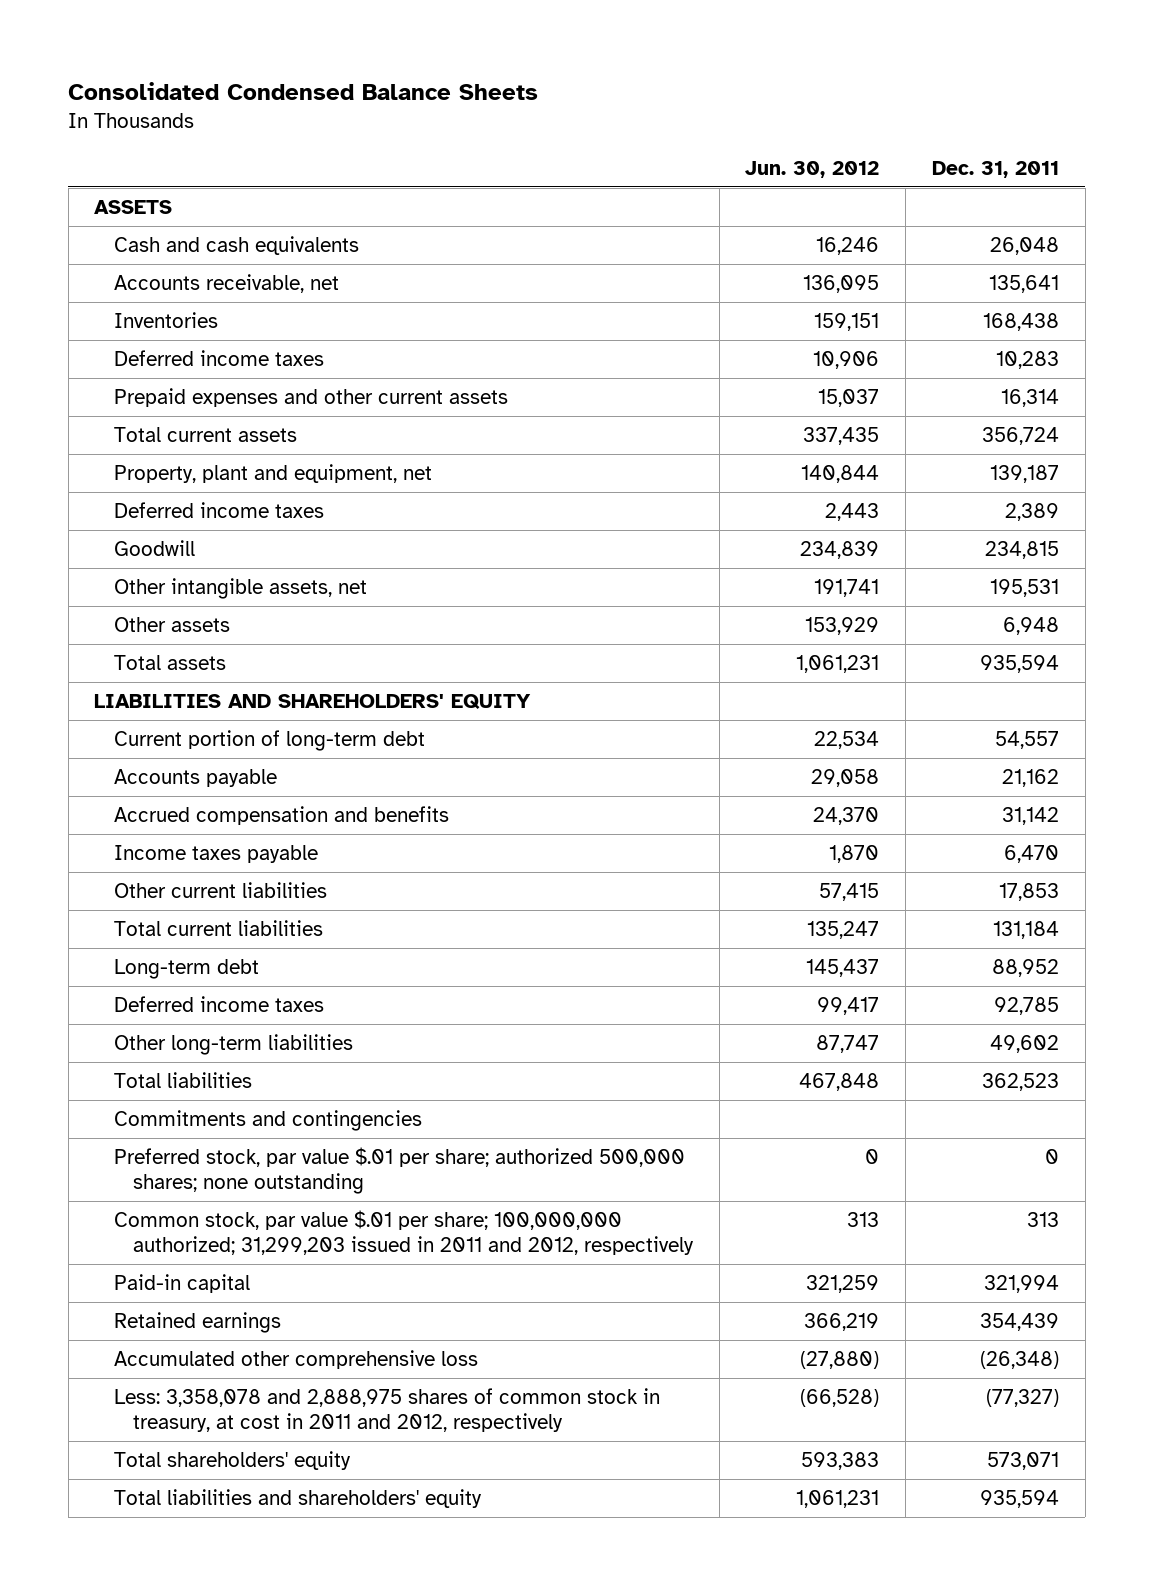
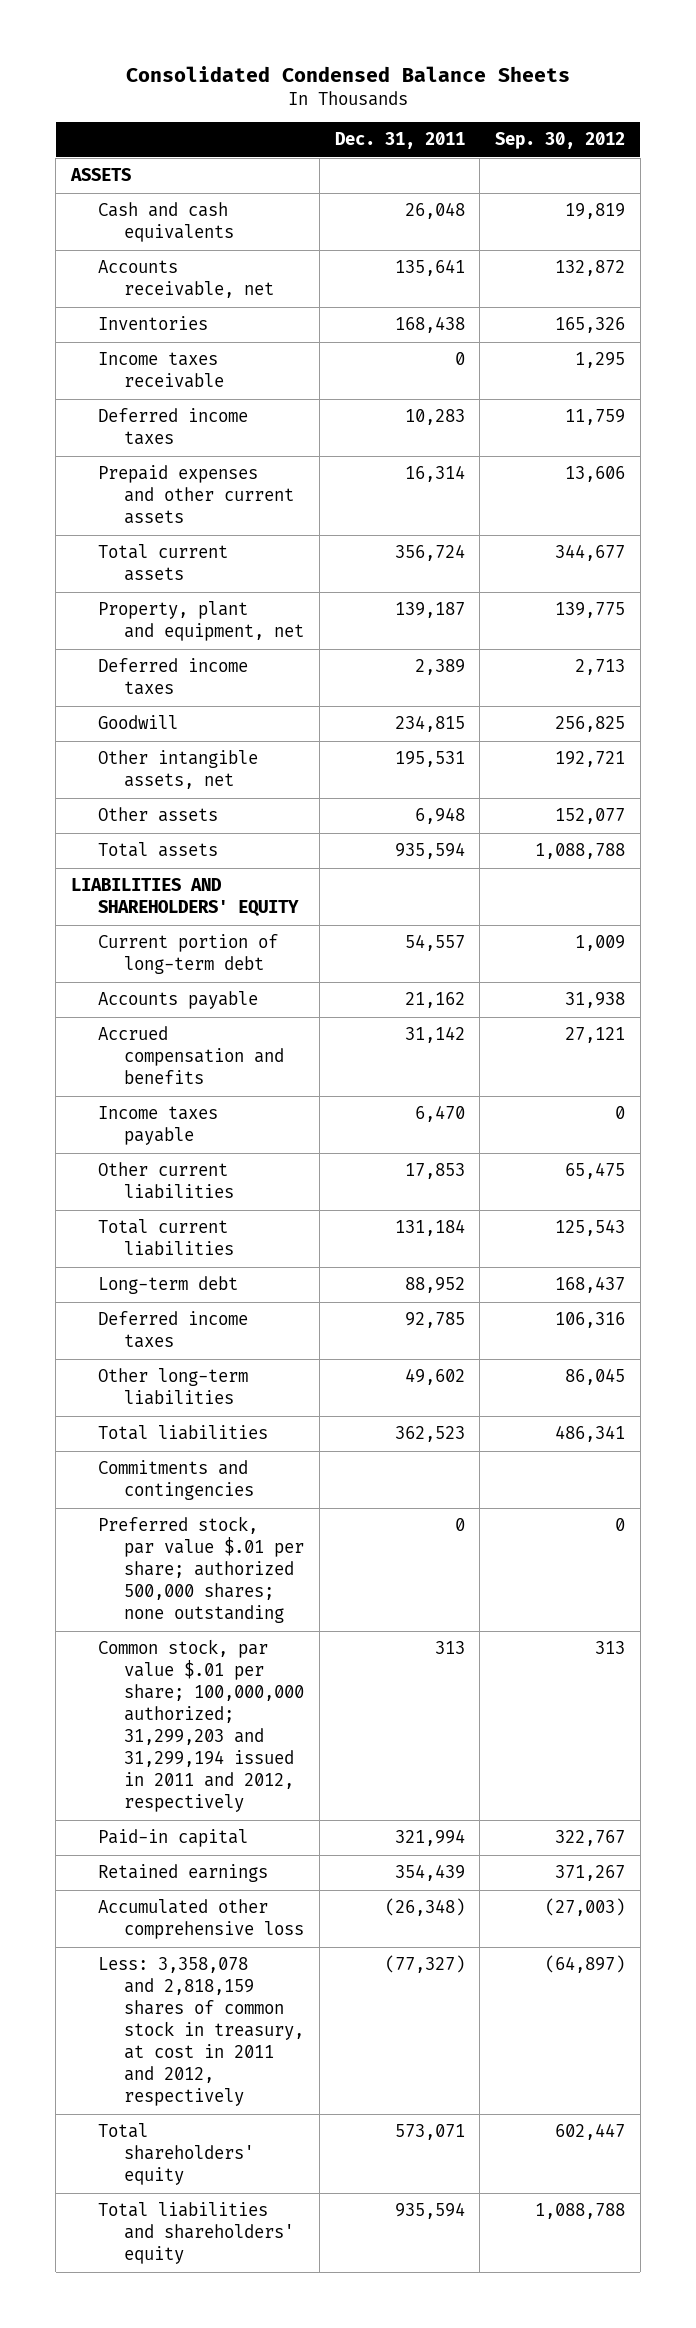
- | Jun. 30, 2012 | Dec. 31, 2011
+ | Dec. 31, 2011 | Sep. 30, 2012
+ Income taxes receivable | 0 | 1,295
- Common stock, par value $.01 per share; 100,000,000 authorized; 31,299,203 issued in 2011 and 2012, respectively | 313 | 313
+ Common stock, par value $.01 per share; 100,000,000 authorized; 31,299,203 and 31,299,194 issued in 2011 and 2012, respectively | 313 | 313
- Less: 3,358,078 and 2,888,975 shares of common stock in treasury, at cost in 2011 and 2012, respectively | (66,528) | (77,327)
+ Less: 3,358,078 and 2,818,159 shares of common stock in treasury, at cost in 2011 and 2012, respectively | (77,327) | (64,897)

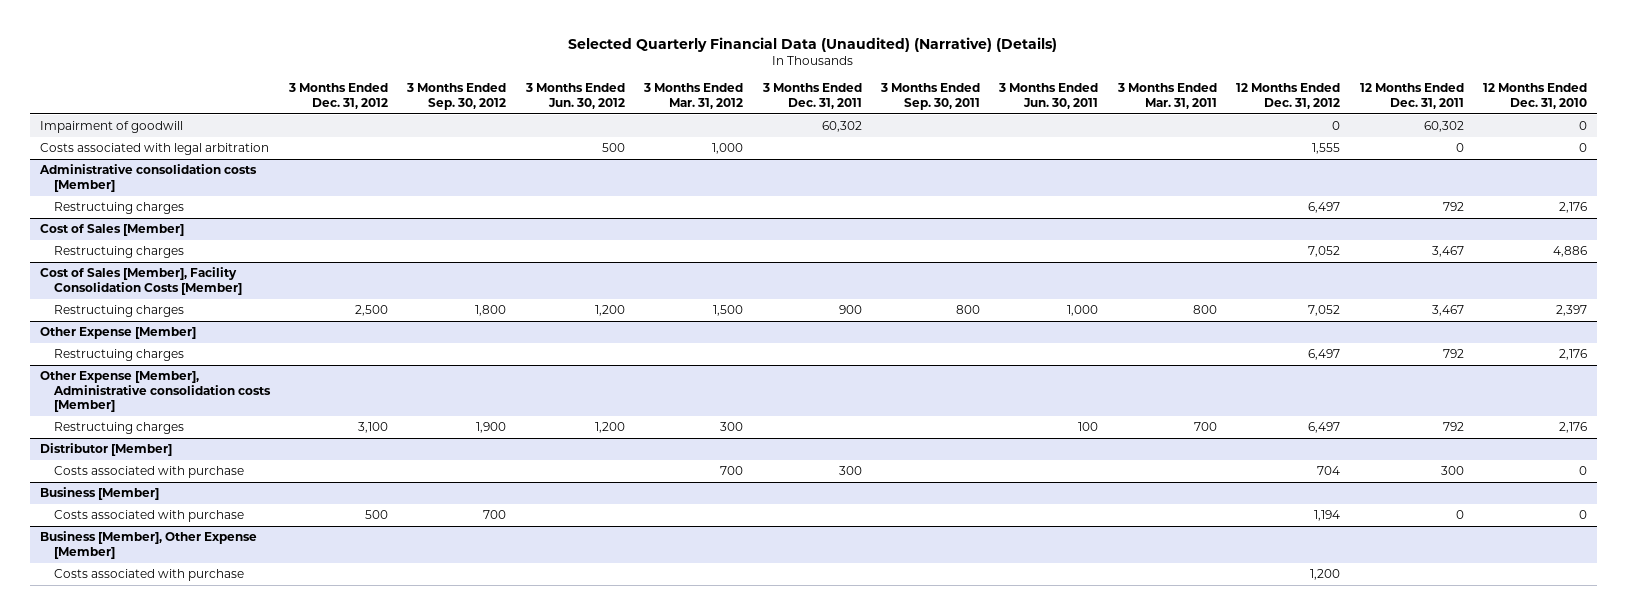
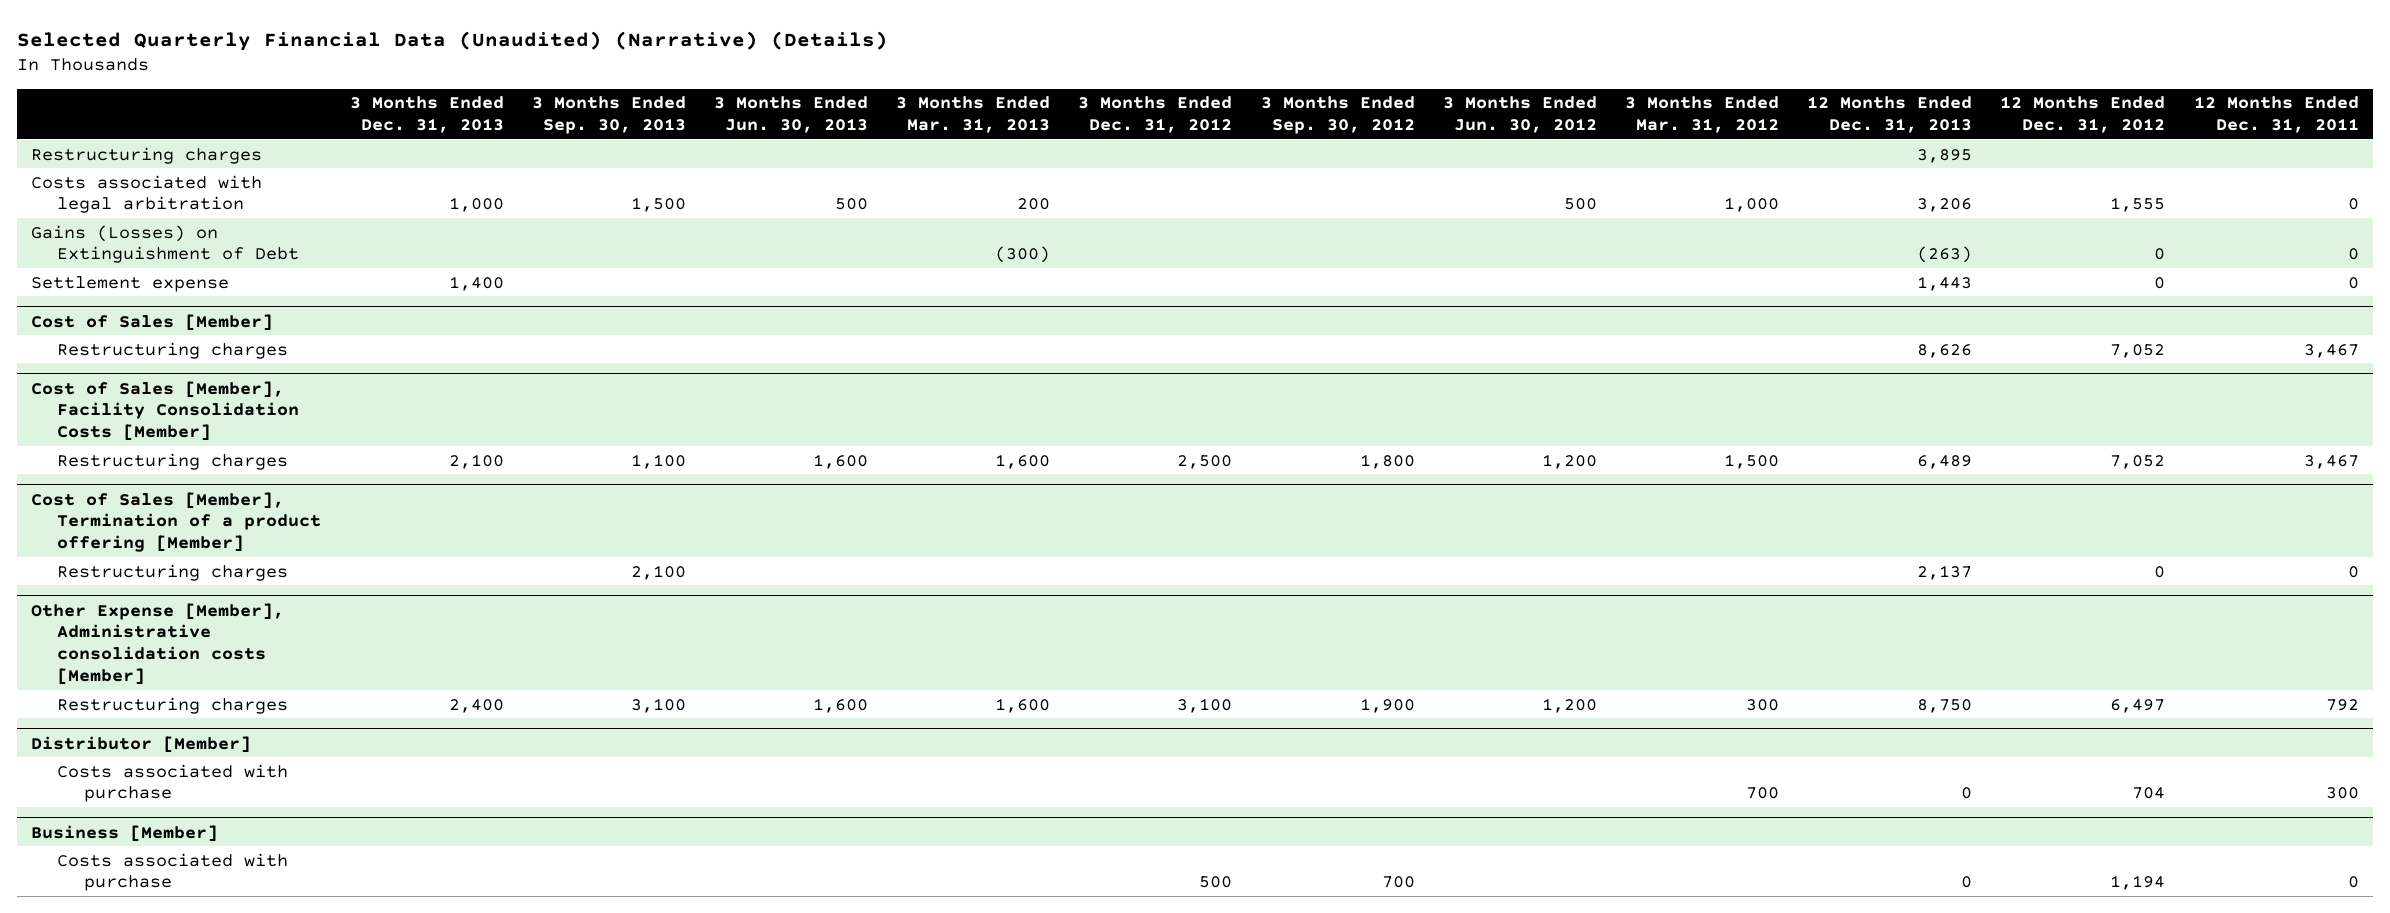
- | 3 Months Ended Dec. 31, 2012 | 3 Months Ended Sep. 30, 2012 | 3 Months Ended Jun. 30, 2012 | 3 Months Ended Mar. 31, 2012 | 3 Months Ended Dec. 31, 2011 | 3 Months Ended Sep. 30, 2011 | 3 Months Ended Jun. 30, 2011 | 3 Months Ended Mar. 31, 2011 | 12 Months Ended Dec. 31, 2012 | 12 Months Ended Dec. 31, 2011 | 12 Months Ended Dec. 31, 2010
+ | 3 Months Ended Dec. 31, 2013 | 3 Months Ended Sep. 30, 2013 | 3 Months Ended Jun. 30, 2013 | 3 Months Ended Mar. 31, 2013 | 3 Months Ended Dec. 31, 2012 | 3 Months Ended Sep. 30, 2012 | 3 Months Ended Jun. 30, 2012 | 3 Months Ended Mar. 31, 2012 | 12 Months Ended Dec. 31, 2013 | 12 Months Ended Dec. 31, 2012 | 12 Months Ended Dec. 31, 2011
- Impairment of goodwill | | | | | 60,302 | | | | 0 | 60,302 | 0
+ Restructuring charges | | | | | | | | | 3,895 | |
- Administrative consolidation costs [Member]
- Restructuing charges | | | | | | | | | 6,497 | 792 | 2,176
+ Gains (Losses) on Extinguishment of Debt | | | | (300) | | | | | (263) | 0 | 0
+ Settlement expense | 1,400 | | | | | | | | 1,443 | 0 | 0
@ Cost of Sales [Member]
- Restructuing charges | | | | | | | | | 7,052 | 3,467 | 4,886
+ Restructuring charges | | | | | | | | | 8,626 | 7,052 | 3,467
@ Cost of Sales [Member], Facility Consolidation Costs [Member]
- Restructuing charges | 2,500 | 1,800 | 1,200 | 1,500 | 900 | 800 | 1,000 | 800 | 7,052 | 3,467 | 2,397
- Other Expense [Member]
- Restructuing charges | | | | | | | | | 6,497 | 792 | 2,176
@ Cost of Sales [Member], Facility Consolidation Costs [Member]
+ Restructuring charges | 2,100 | 1,100 | 1,600 | 1,600 | 2,500 | 1,800 | 1,200 | 1,500 | 6,489 | 7,052 | 3,467
+ Cost of Sales [Member], Termination of a product offering [Member]
+ Restructuring charges | | 2,100 | | | | | | | 2,137 | 0 | 0
@ Other Expense [Member], Administrative consolidation costs [Member]
- Restructuing charges | 3,100 | 1,900 | 1,200 | 300 | | | 100 | 700 | 6,497 | 792 | 2,176
+ Restructuring charges | 2,400 | 3,100 | 1,600 | 1,600 | 3,100 | 1,900 | 1,200 | 300 | 8,750 | 6,497 | 792
- Business [Member], Other Expense [Member]
- Costs associated with purchase | | | | | | | | | 1,200 | |

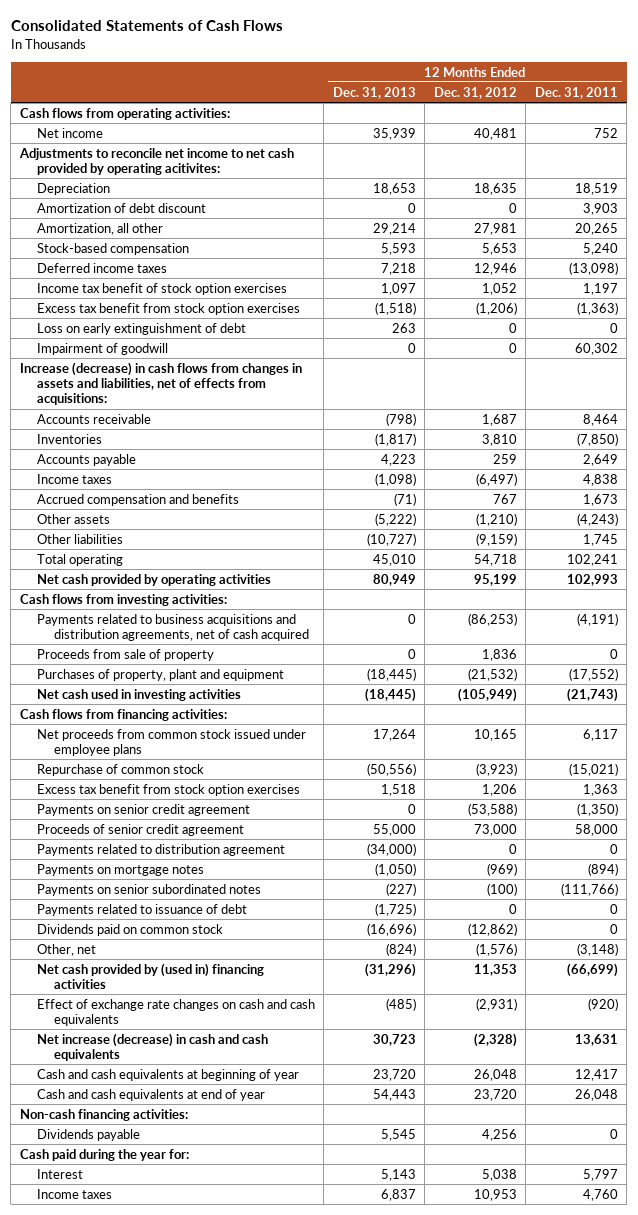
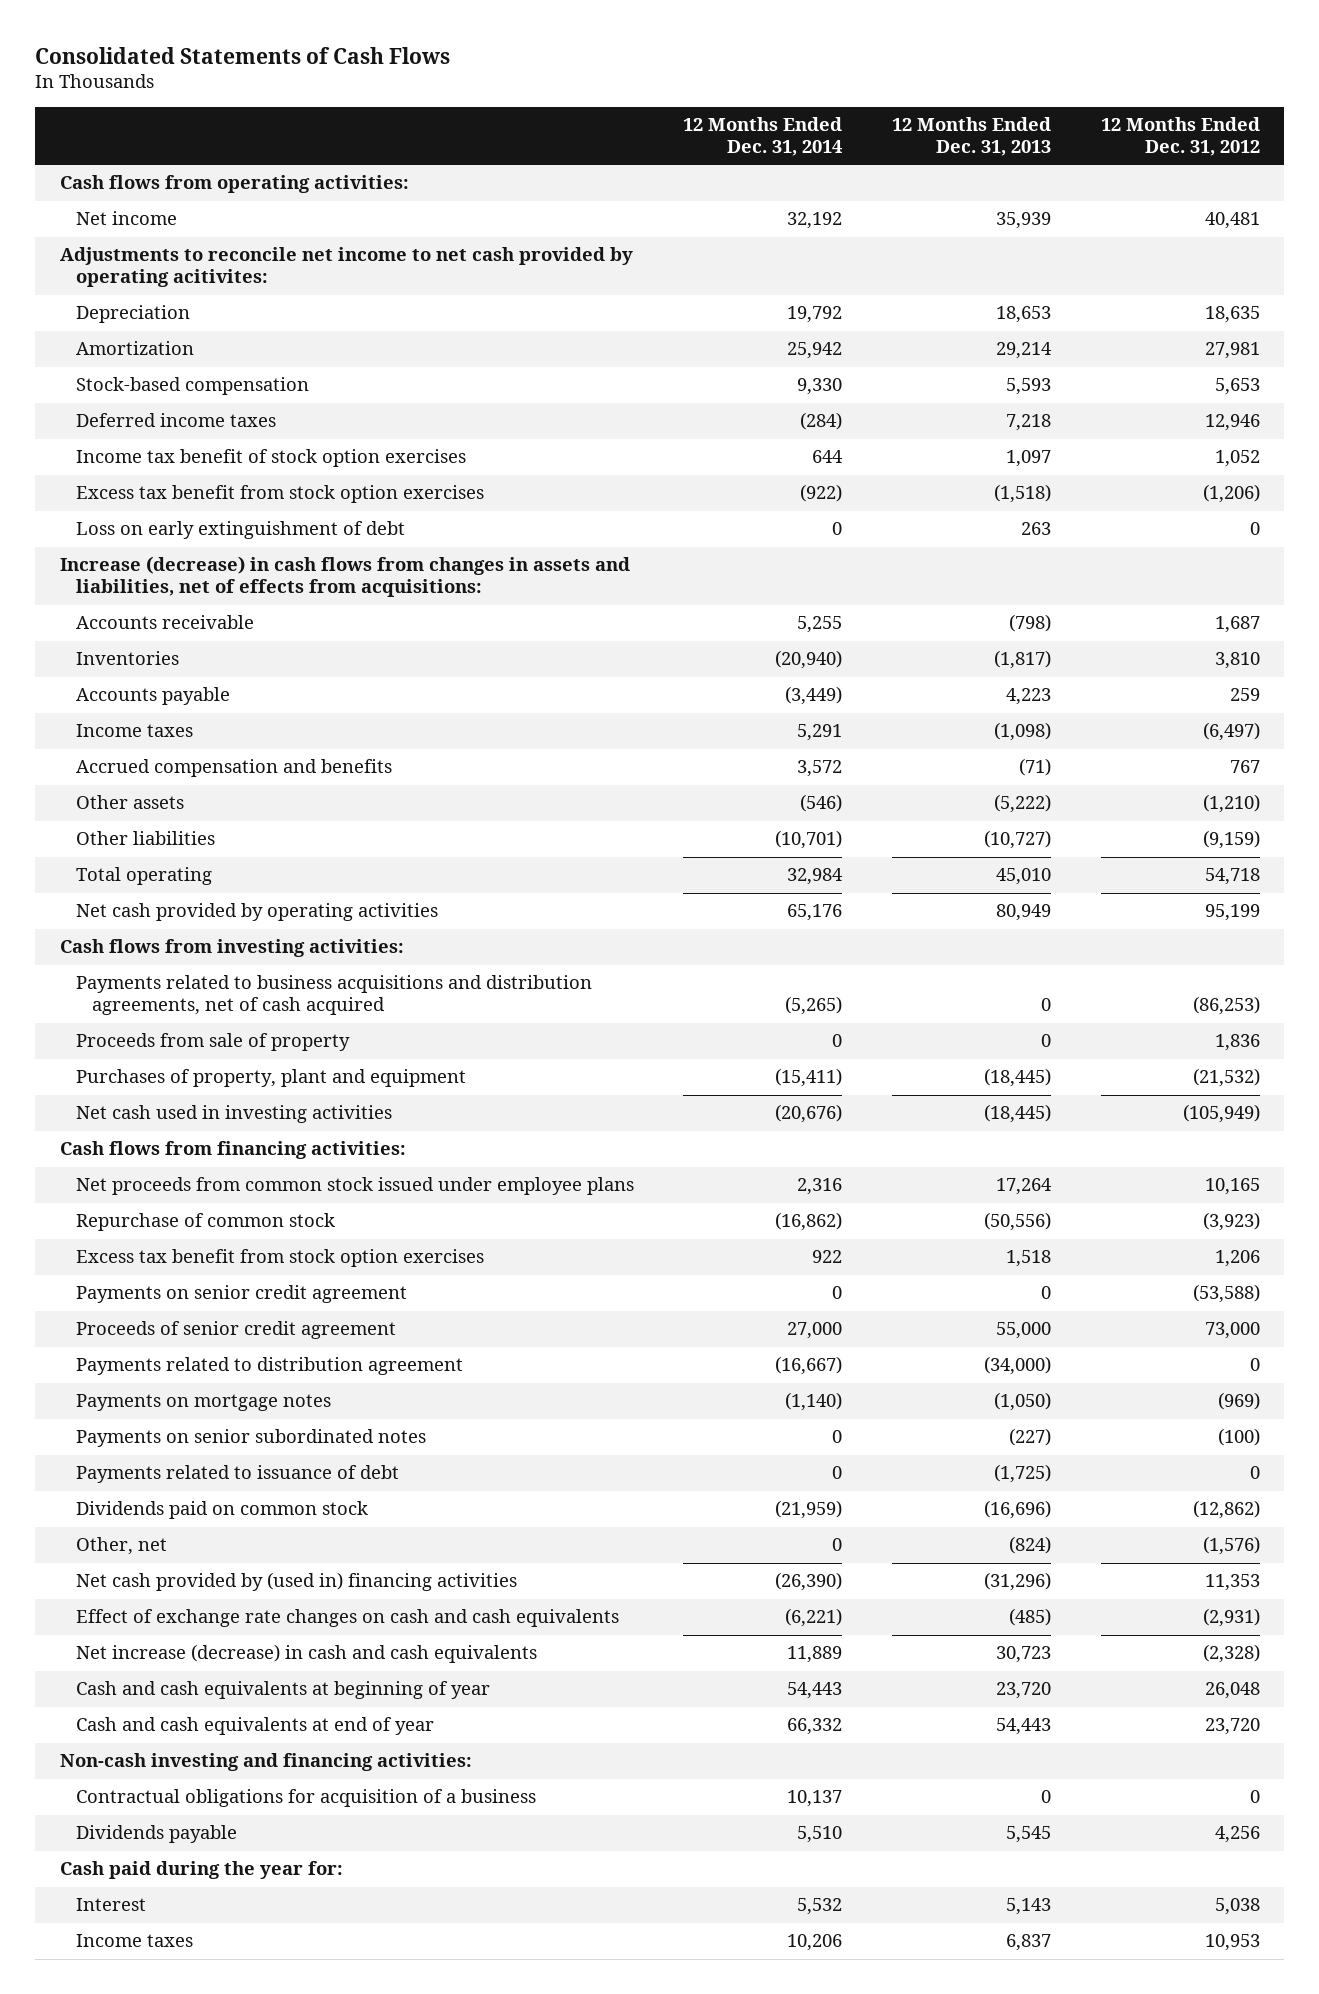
- | 12 Months Ended Dec. 31, 2013 | 12 Months Ended Dec. 31, 2012 | 12 Months Ended Dec. 31, 2011
+ | 12 Months Ended Dec. 31, 2014 | 12 Months Ended Dec. 31, 2013 | 12 Months Ended Dec. 31, 2012
- Amortization of debt discount | 0 | 0 | 3,903
- Amortization, all other | 29,214 | 27,981 | 20,265
+ Amortization | 25,942 | 29,214 | 27,981
- Impairment of goodwill | 0 | 0 | 60,302
- Non-cash financing activities:
+ Non-cash investing and financing activities:
+ Contractual obligations for acquisition of a business | 10,137 | 0 | 0

